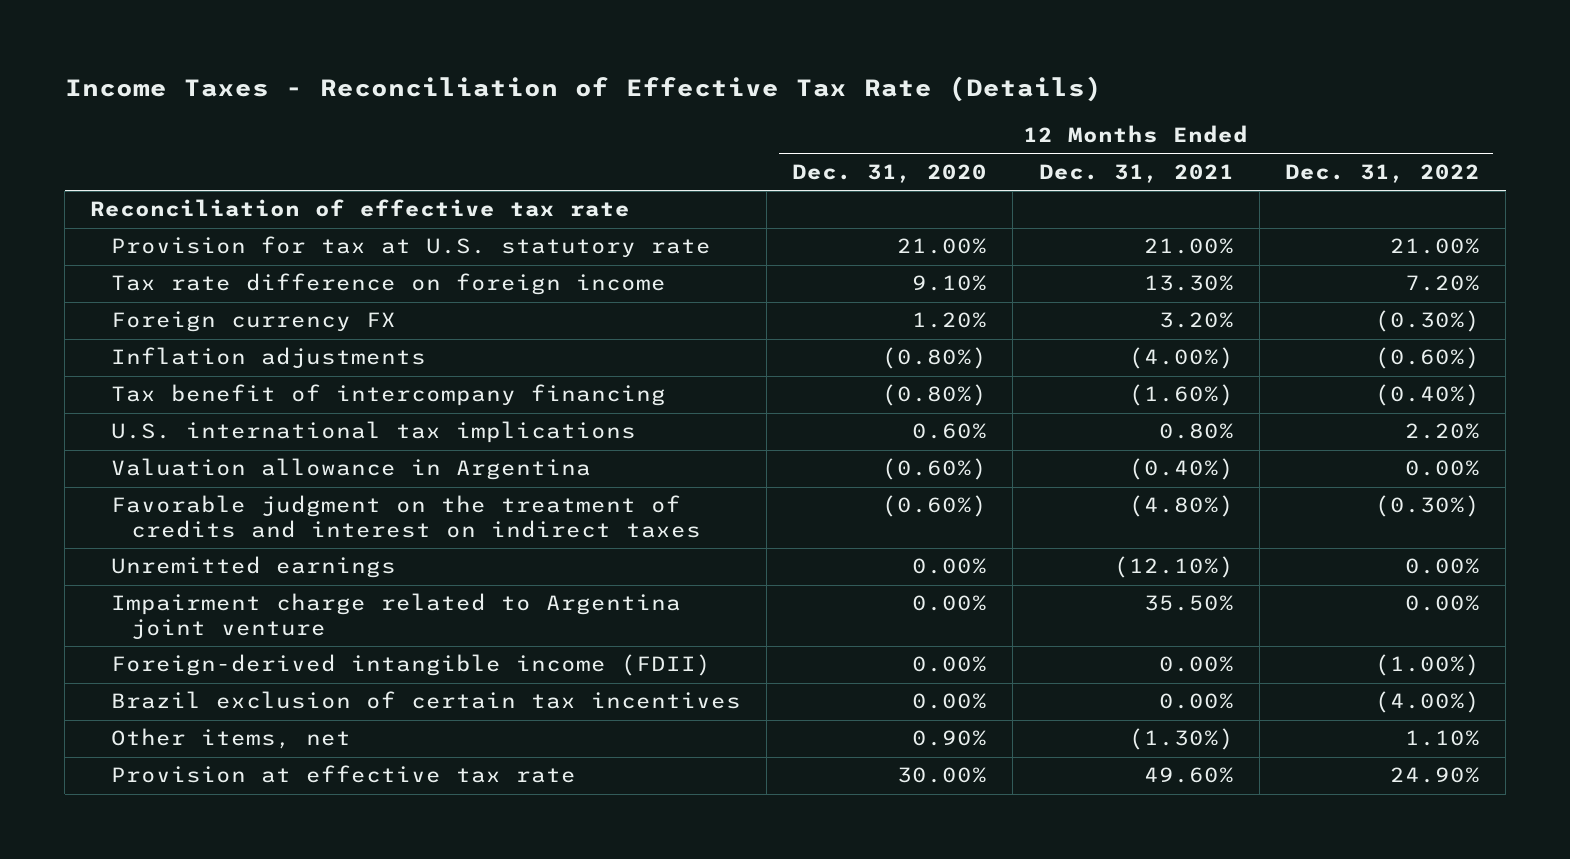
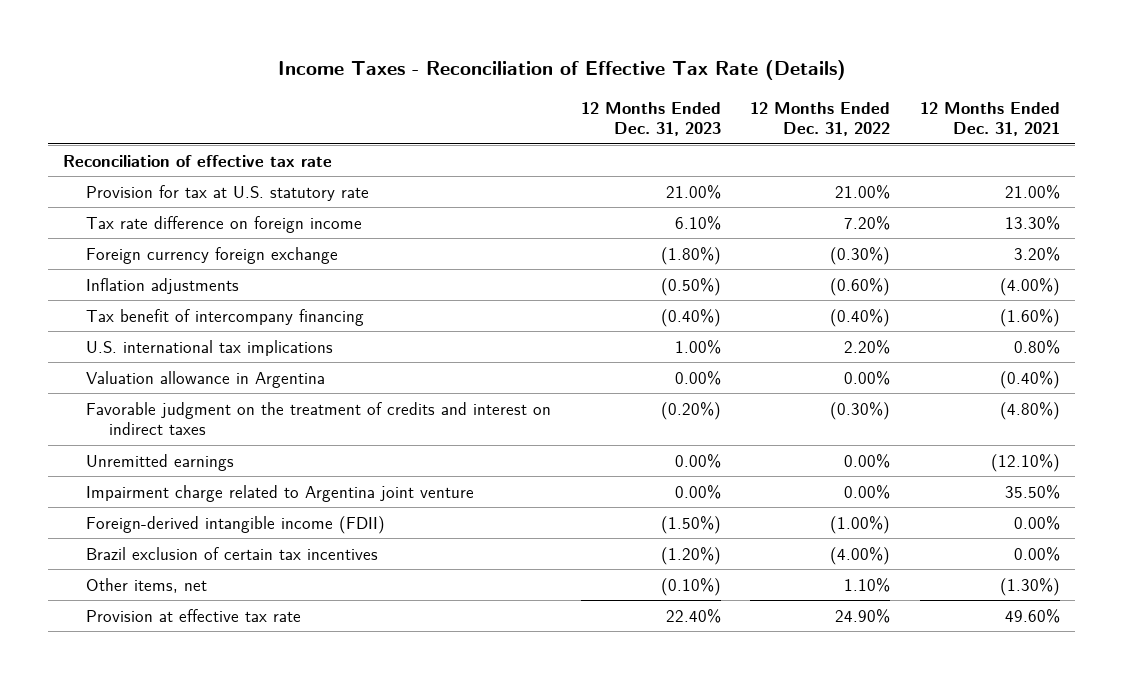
- | 12 Months Ended Dec. 31, 2020 | 12 Months Ended Dec. 31, 2021 | 12 Months Ended Dec. 31, 2022
+ | 12 Months Ended Dec. 31, 2023 | 12 Months Ended Dec. 31, 2022 | 12 Months Ended Dec. 31, 2021
- Foreign currency FX | 1.20% | 3.20% | (0.30%)
+ Foreign currency foreign exchange | (1.80%) | (0.30%) | 3.20%

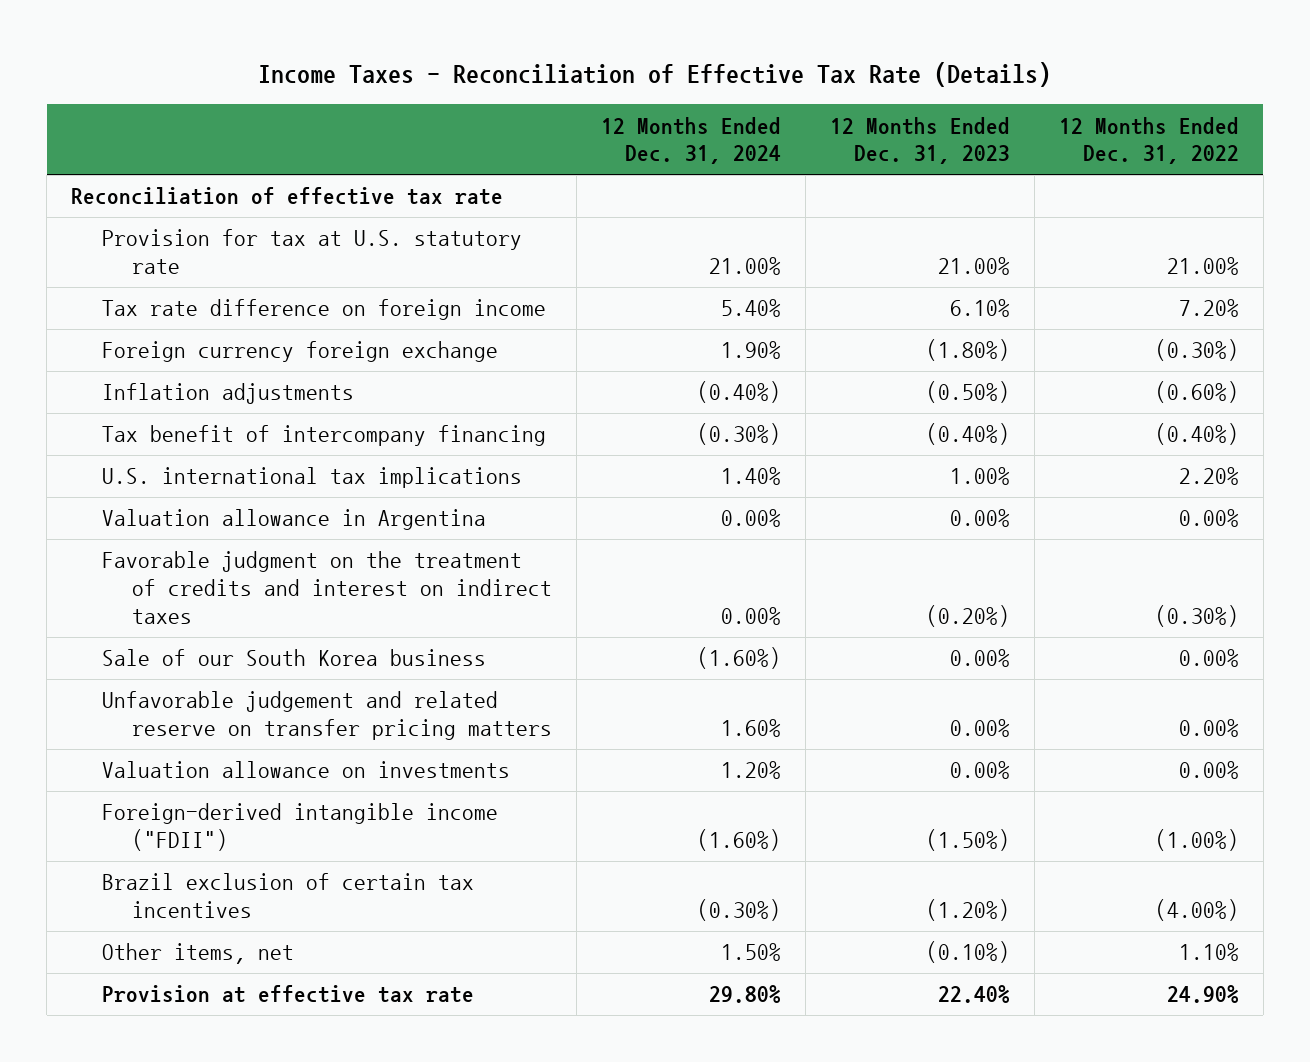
- | 12 Months Ended Dec. 31, 2023 | 12 Months Ended Dec. 31, 2022 | 12 Months Ended Dec. 31, 2021
+ | 12 Months Ended Dec. 31, 2024 | 12 Months Ended Dec. 31, 2023 | 12 Months Ended Dec. 31, 2022
- Unremitted earnings | 0.00% | 0.00% | (12.10%)
- Impairment charge related to Argentina joint venture | 0.00% | 0.00% | 35.50%
- Foreign-derived intangible income (FDII) | (1.50%) | (1.00%) | 0.00%
+ Sale of our South Korea business | (1.60%) | 0.00% | 0.00%
+ Unfavorable judgement and related reserve on transfer pricing matters | 1.60% | 0.00% | 0.00%
+ Valuation allowance on investments | 1.20% | 0.00% | 0.00%
+ Foreign-derived intangible income ("FDII") | (1.60%) | (1.50%) | (1.00%)

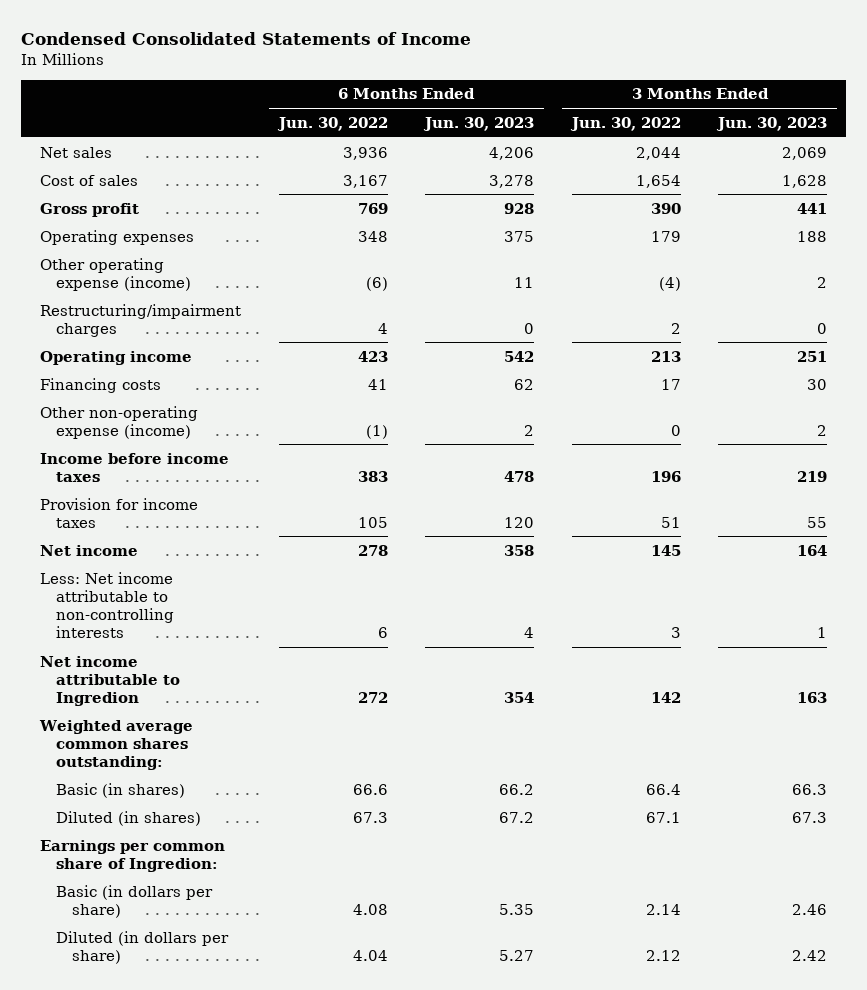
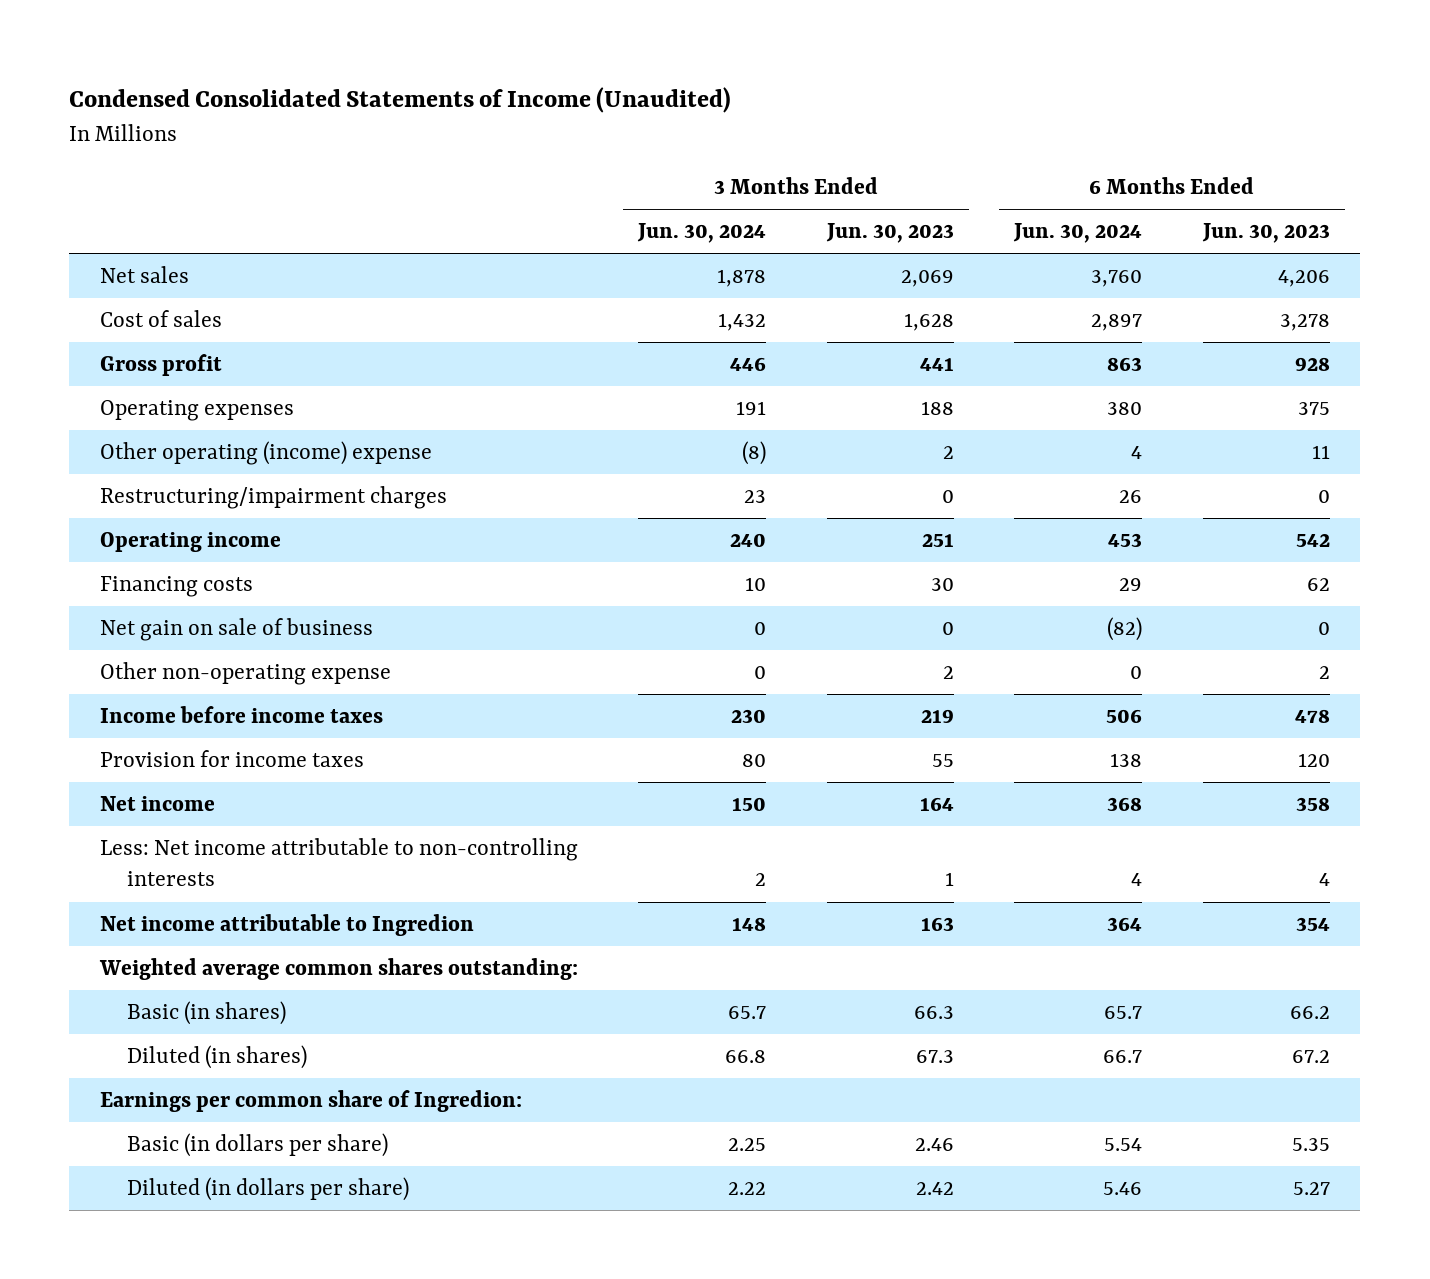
- Condensed Consolidated Statements of Income
+ Condensed Consolidated Statements of Income (Unaudited)
- | 6 Months Ended Jun. 30, 2022 | 6 Months Ended Jun. 30, 2023 | 3 Months Ended Jun. 30, 2022 | 3 Months Ended Jun. 30, 2023
+ | 3 Months Ended Jun. 30, 2024 | 3 Months Ended Jun. 30, 2023 | 6 Months Ended Jun. 30, 2024 | 6 Months Ended Jun. 30, 2023
- Other operating expense (income) | (6) | 11 | (4) | 2
+ Other operating (income) expense | (8) | 2 | 4 | 11
- Other non-operating expense (income) | (1) | 2 | 0 | 2
+ Net gain on sale of business | 0 | 0 | (82) | 0
+ Other non-operating expense | 0 | 2 | 0 | 2

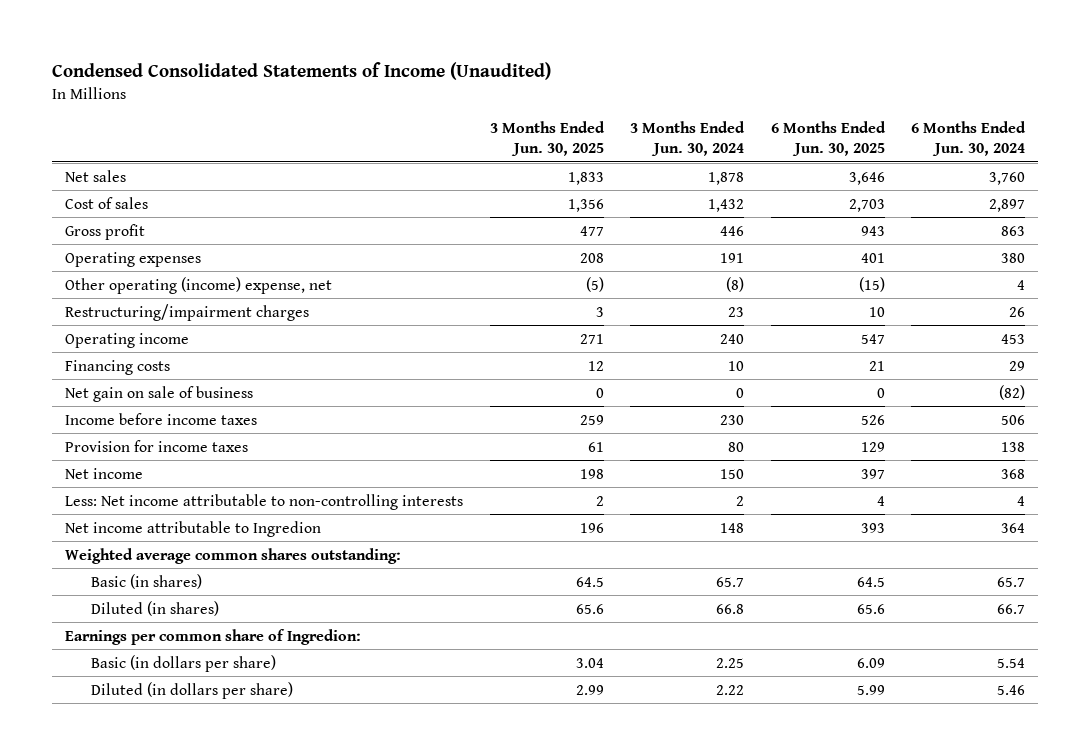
- | 3 Months Ended Jun. 30, 2024 | 3 Months Ended Jun. 30, 2023 | 6 Months Ended Jun. 30, 2024 | 6 Months Ended Jun. 30, 2023
+ | 3 Months Ended Jun. 30, 2025 | 3 Months Ended Jun. 30, 2024 | 6 Months Ended Jun. 30, 2025 | 6 Months Ended Jun. 30, 2024
- Other operating (income) expense | (8) | 2 | 4 | 11
+ Other operating (income) expense, net | (5) | (8) | (15) | 4
- Other non-operating expense | 0 | 2 | 0 | 2

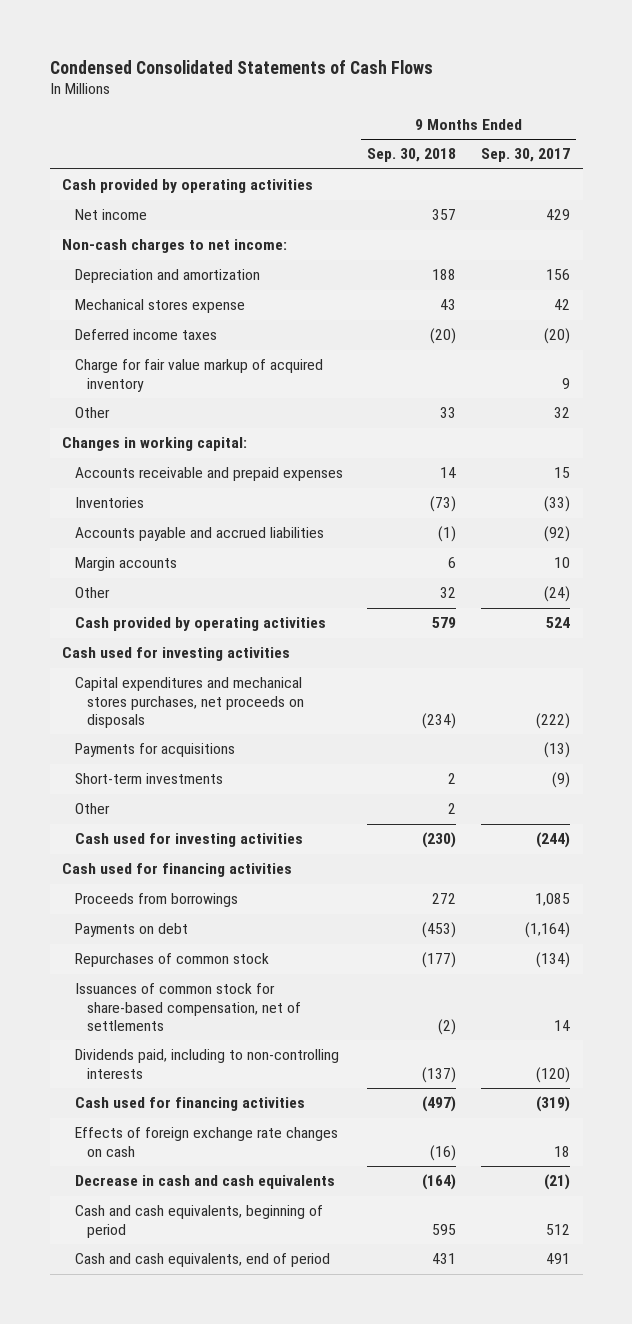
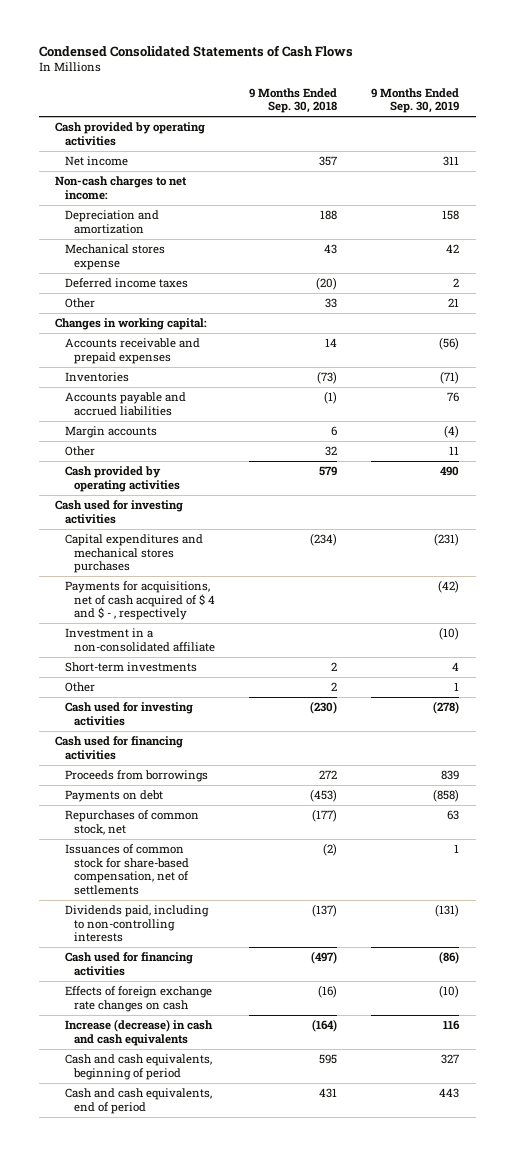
- | 9 Months Ended Sep. 30, 2018 | 9 Months Ended Sep. 30, 2017
+ | 9 Months Ended Sep. 30, 2018 | 9 Months Ended Sep. 30, 2019
- Charge for fair value markup of acquired inventory | | 9
- Capital expenditures and mechanical stores purchases, net proceeds on disposals | (234) | (222)
- Payments for acquisitions | | (13)
+ Capital expenditures and mechanical stores purchases | (234) | (231)
+ Payments for acquisitions, net of cash acquired of $ 4 and $ - , respectively | | (42)
+ Investment in a non-consolidated affiliate | | (10)
- Repurchases of common stock | (177) | (134)
+ Repurchases of common stock, net | (177) | 63
- Decrease in cash and cash equivalents | (164) | (21)
+ Increase (decrease) in cash and cash equivalents | (164) | 116

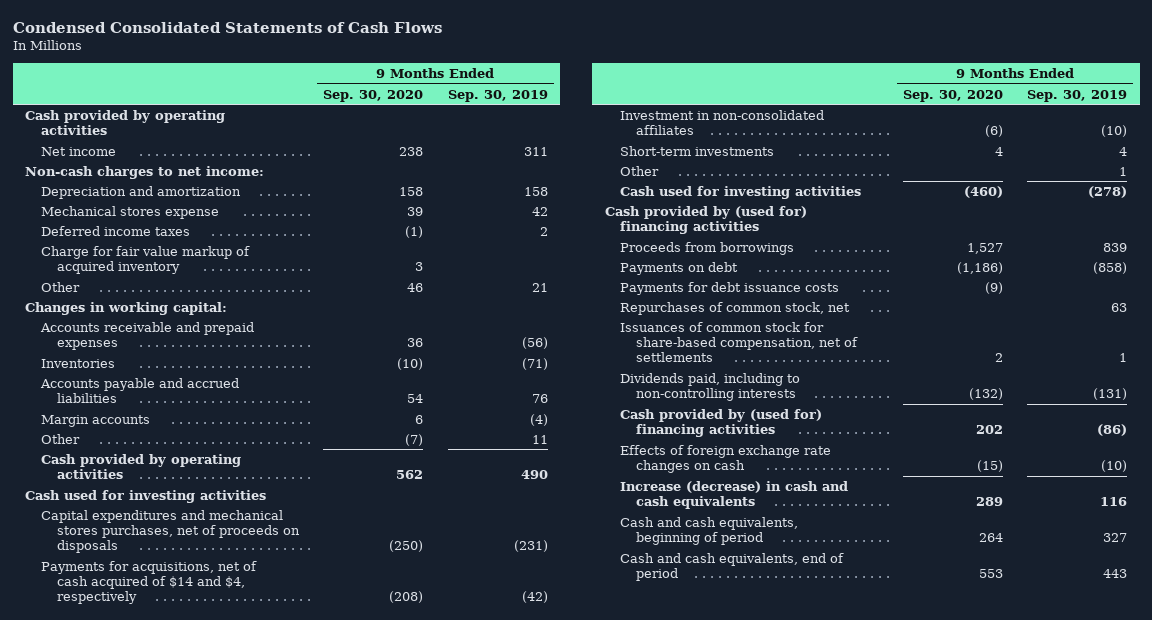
- | 9 Months Ended Sep. 30, 2018 | 9 Months Ended Sep. 30, 2019
+ | 9 Months Ended Sep. 30, 2020 | 9 Months Ended Sep. 30, 2019
+ Charge for fair value markup of acquired inventory | 3 |
- Capital expenditures and mechanical stores purchases | (234) | (231)
- Payments for acquisitions, net of cash acquired of $ 4 and $ - , respectively | | (42)
- Investment in a non-consolidated affiliate | | (10)
+ Capital expenditures and mechanical stores purchases, net of proceeds on disposals | (250) | (231)
+ Payments for acquisitions, net of cash acquired of $14 and $4, respectively | (208) | (42)
+ Investment in non-consolidated affiliates | (6) | (10)
- Cash used for financing activities
+ Cash provided by (used for) financing activities
+ Payments for debt issuance costs | (9) |
- Cash used for financing activities | (497) | (86)
+ Cash provided by (used for) financing activities | 202 | (86)

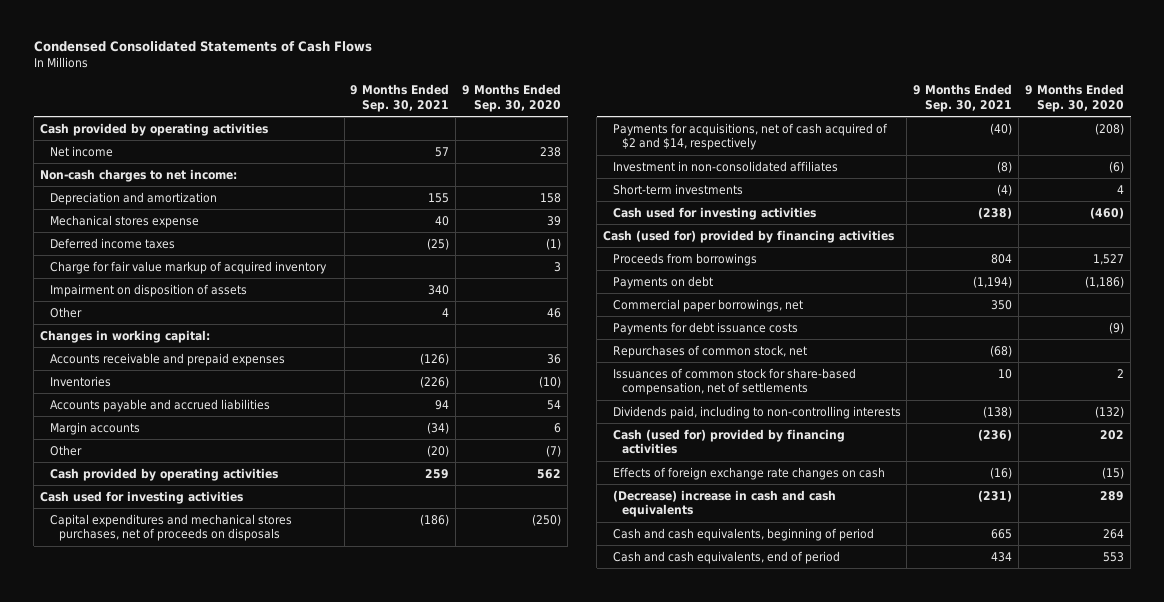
- | 9 Months Ended Sep. 30, 2020 | 9 Months Ended Sep. 30, 2019
+ | 9 Months Ended Sep. 30, 2021 | 9 Months Ended Sep. 30, 2020
+ Impairment on disposition of assets | 340 |
- Payments for acquisitions, net of cash acquired of $14 and $4, respectively | (208) | (42)
+ Payments for acquisitions, net of cash acquired of $2 and $14, respectively | (40) | (208)
- Other | | 1
- Cash provided by (used for) financing activities
+ Cash (used for) provided by financing activities
+ Commercial paper borrowings, net | 350 |
- Cash provided by (used for) financing activities | 202 | (86)
+ Cash (used for) provided by financing activities | (236) | 202
- Increase (decrease) in cash and cash equivalents | 289 | 116
+ (Decrease) increase in cash and cash equivalents | (231) | 289

